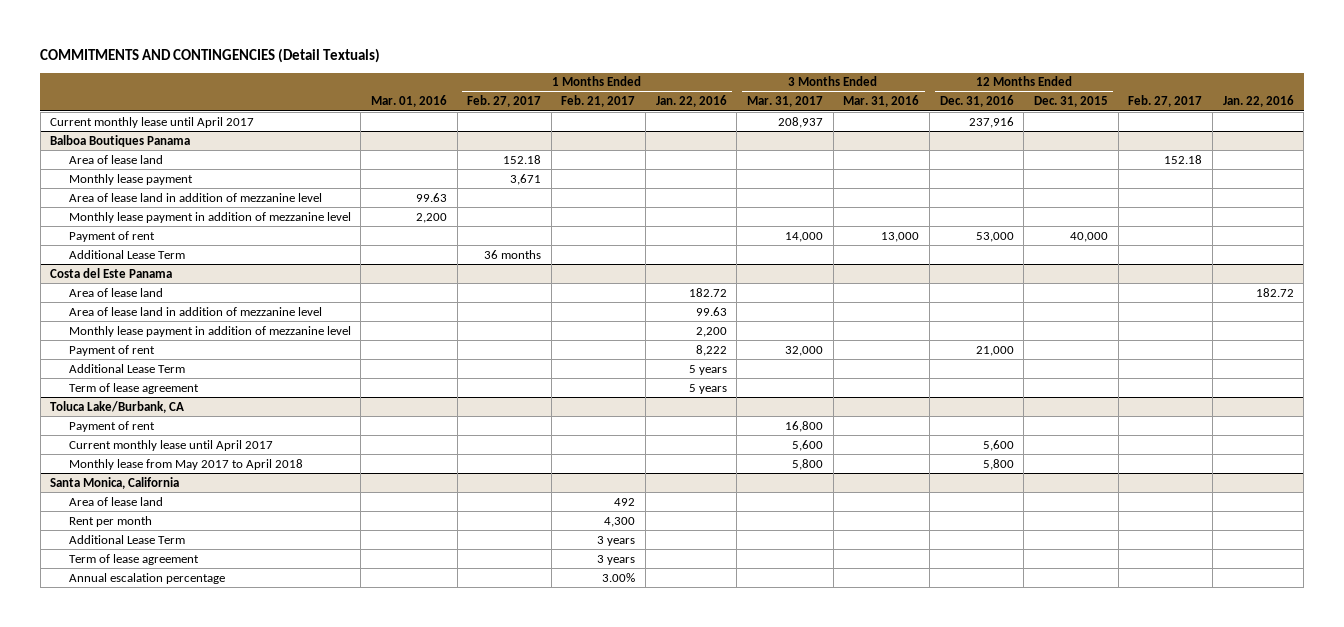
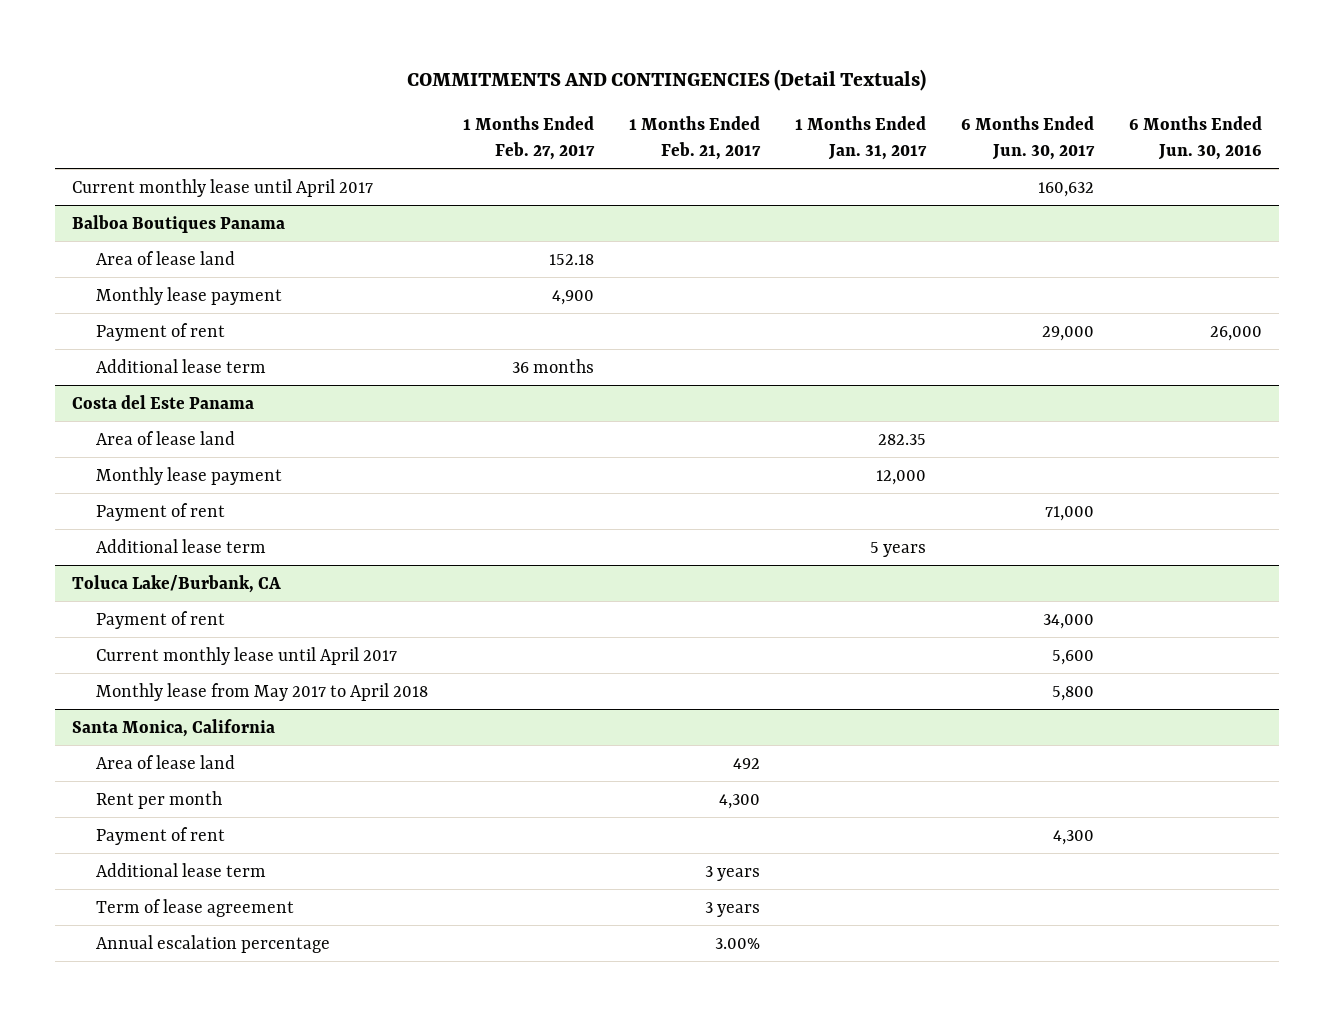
- | Mar. 01, 2016 | 1 Months Ended Feb. 27, 2017 | 1 Months Ended Feb. 21, 2017 | 1 Months Ended Jan. 22, 2016 | 3 Months Ended Mar. 31, 2017 | 3 Months Ended Mar. 31, 2016 | 12 Months Ended Dec. 31, 2016 | 12 Months Ended Dec. 31, 2015 | Feb. 27, 2017 | Jan. 22, 2016
+ | 1 Months Ended Feb. 27, 2017 | 1 Months Ended Feb. 21, 2017 | 1 Months Ended Jan. 31, 2017 | 6 Months Ended Jun. 30, 2017 | 6 Months Ended Jun. 30, 2016
@ Balboa Boutiques Panama
- Monthly lease payment | | 3,671 | | | | | | | |
- Area of lease land in addition of mezzanine level | 99.63 | | | | | | | | |
- Monthly lease payment in addition of mezzanine level | 2,200 | | | | | | | | |
+ Monthly lease payment | 4,900 | | | |
- Additional Lease Term | | 36 months | | | | | | | |
+ Additional lease term | 36 months | | | |
@ Costa del Este Panama
- Area of lease land in addition of mezzanine level | | | | 99.63 | | | | | |
- Monthly lease payment in addition of mezzanine level | | | | 2,200 | | | | | |
+ Monthly lease payment | | | 12,000 | |
- Additional Lease Term | | | | 5 years | | | | | |
- Term of lease agreement | | | | 5 years | | | | | |
+ Additional lease term | | | 5 years | |
@ Santa Monica, California
- Additional Lease Term | | | 3 years | | | | | | |
+ Payment of rent | | | | 4,300 |
+ Additional lease term | | 3 years | | |

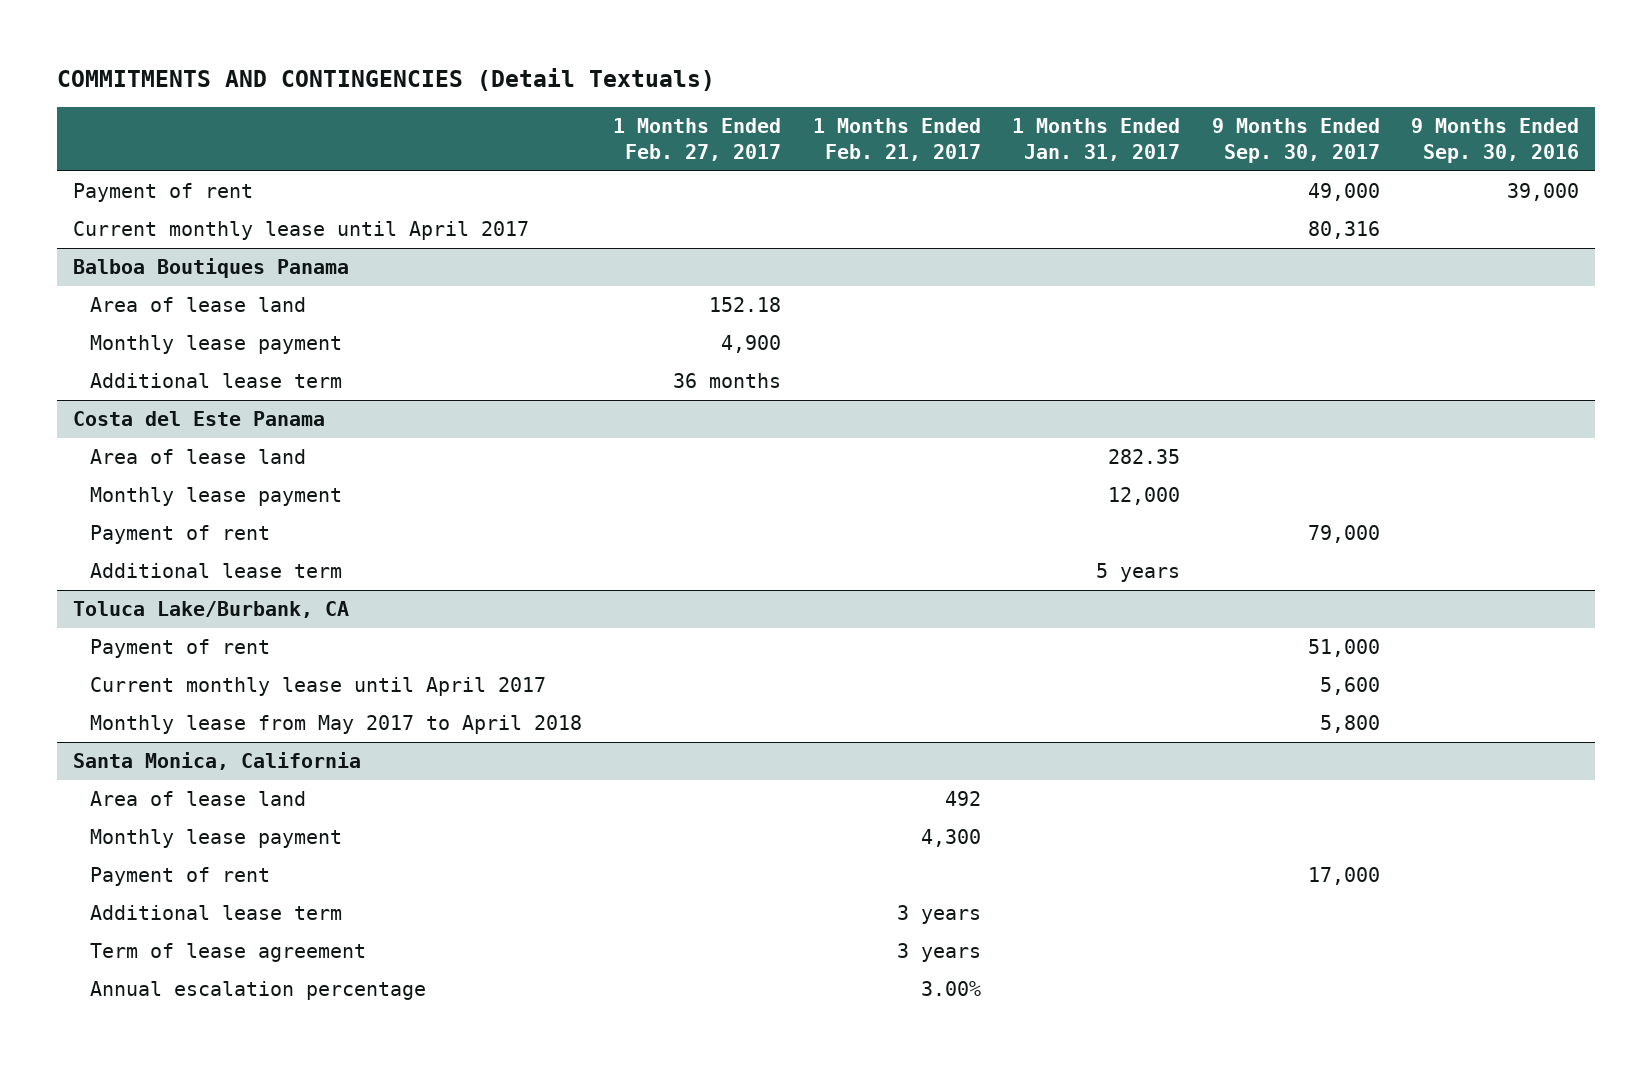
- | 1 Months Ended Feb. 27, 2017 | 1 Months Ended Feb. 21, 2017 | 1 Months Ended Jan. 31, 2017 | 6 Months Ended Jun. 30, 2017 | 6 Months Ended Jun. 30, 2016
+ | 1 Months Ended Feb. 27, 2017 | 1 Months Ended Feb. 21, 2017 | 1 Months Ended Jan. 31, 2017 | 9 Months Ended Sep. 30, 2017 | 9 Months Ended Sep. 30, 2016
+ Payment of rent | | | | 49,000 | 39,000
@ Balboa Boutiques Panama
- Payment of rent | | | | 29,000 | 26,000
@ Santa Monica, California
- Rent per month | | 4,300 | | |
+ Monthly lease payment | | 4,300 | | |

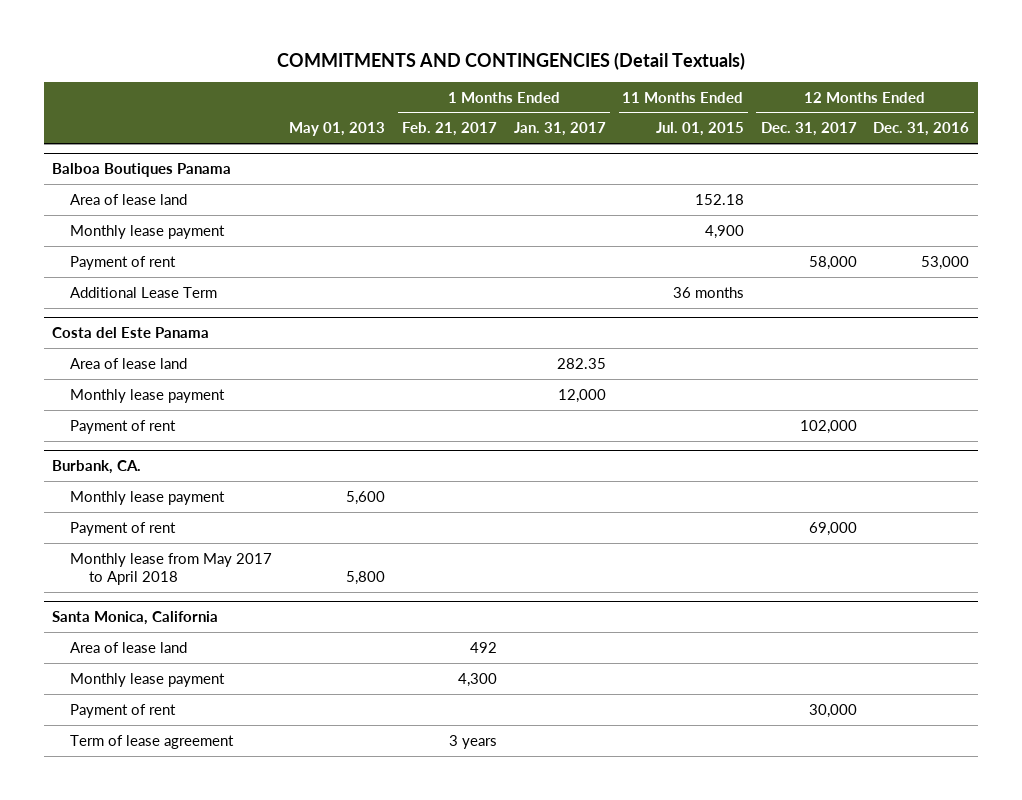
- | 1 Months Ended Feb. 27, 2017 | 1 Months Ended Feb. 21, 2017 | 1 Months Ended Jan. 31, 2017 | 9 Months Ended Sep. 30, 2017 | 9 Months Ended Sep. 30, 2016
+ | May 01, 2013 | 1 Months Ended Feb. 21, 2017 | 1 Months Ended Jan. 31, 2017 | 11 Months Ended Jul. 01, 2015 | 12 Months Ended Dec. 31, 2017 | 12 Months Ended Dec. 31, 2016
- Payment of rent | | | | 49,000 | 39,000
- Current monthly lease until April 2017 | | | | 80,316 |
@ Balboa Boutiques Panama
- Additional lease term | 36 months | | | |
+ Payment of rent | | | | | 58,000 | 53,000
+ Additional Lease Term | | | | 36 months | |
@ Costa del Este Panama
- Additional lease term | | | 5 years | |
- Toluca Lake/Burbank, CA
+ Burbank, CA.
+ Monthly lease payment | 5,600 | | | | |
- Current monthly lease until April 2017 | | | | 5,600 |
@ Santa Monica, California
- Additional lease term | | 3 years | | |
- Annual escalation percentage | | 3.00% | | |

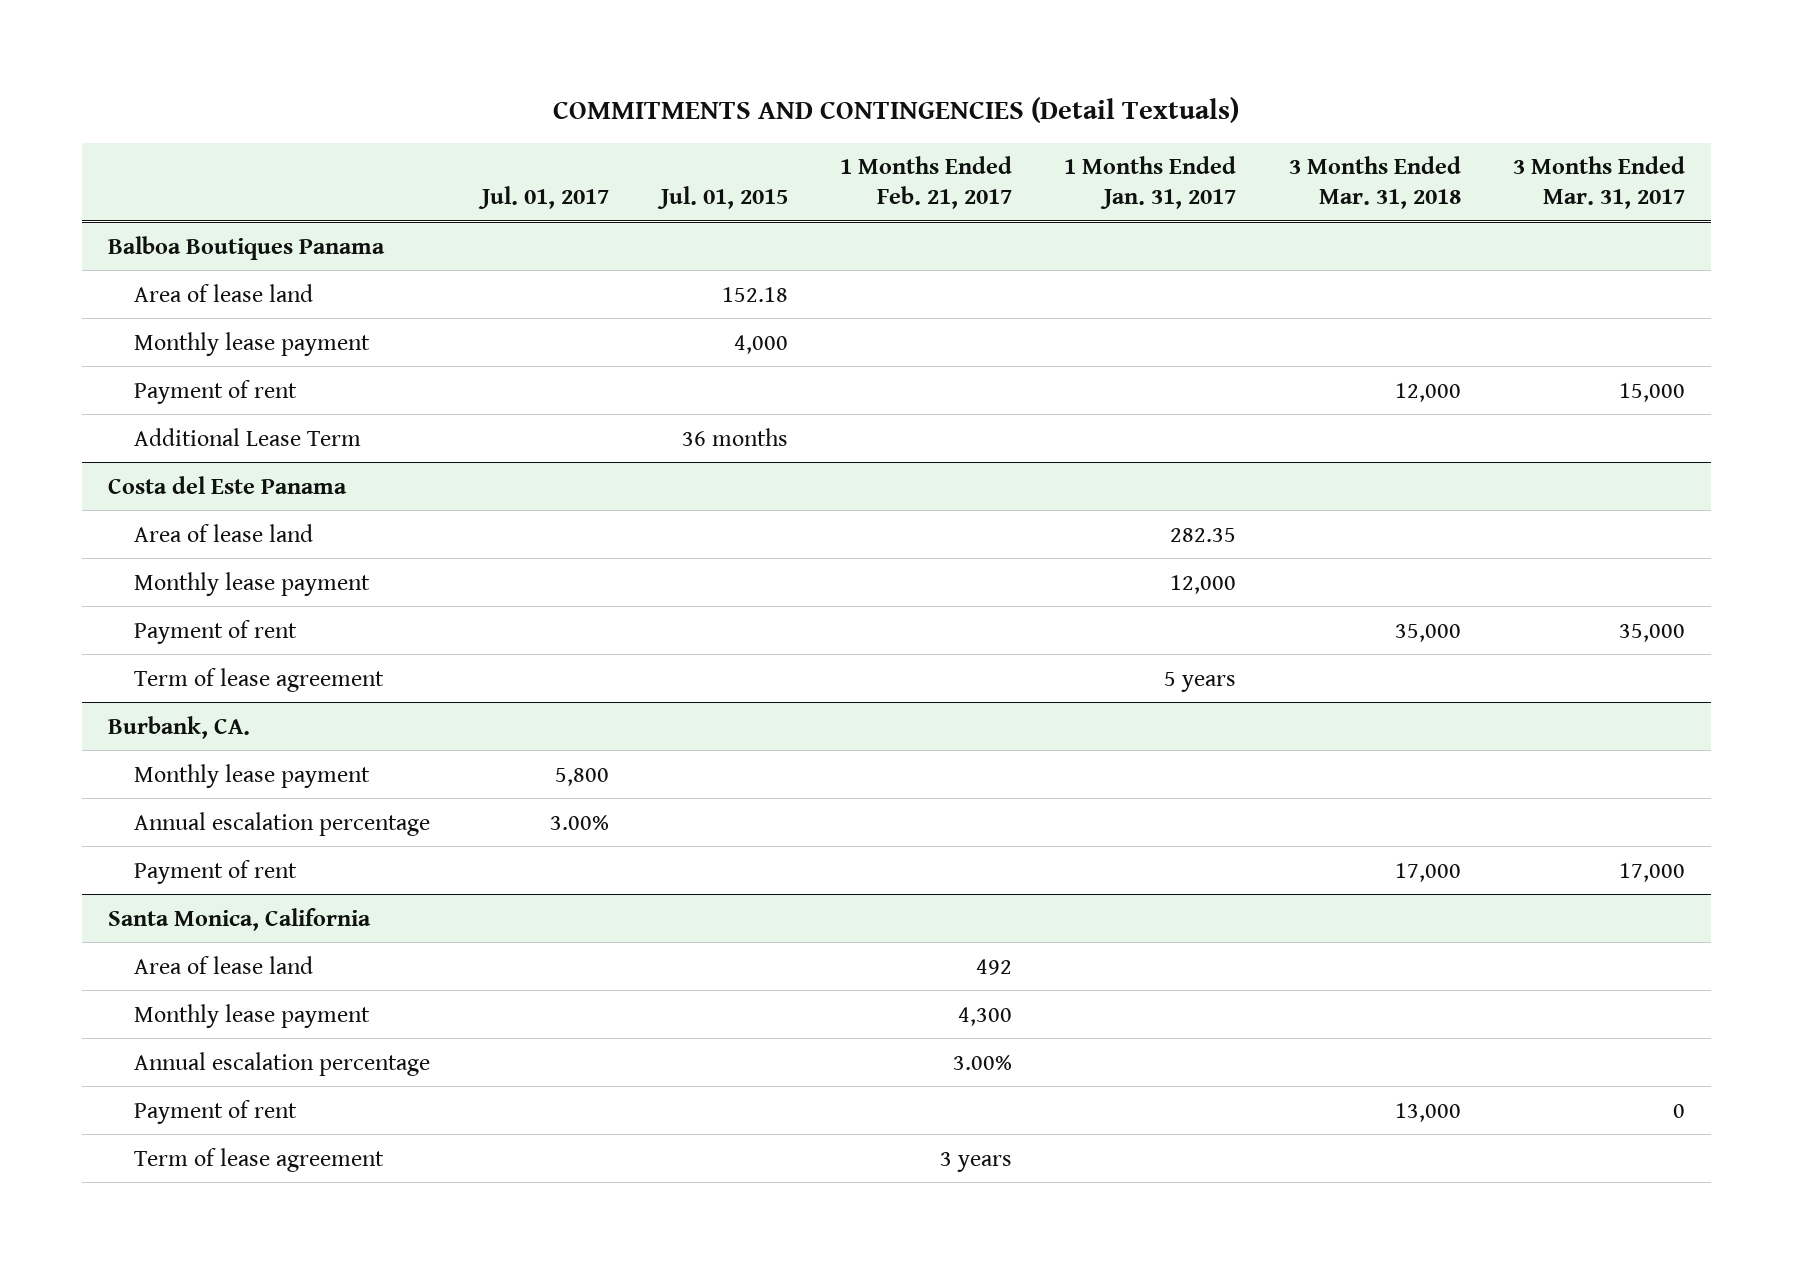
- | May 01, 2013 | 1 Months Ended Feb. 21, 2017 | 1 Months Ended Jan. 31, 2017 | 11 Months Ended Jul. 01, 2015 | 12 Months Ended Dec. 31, 2017 | 12 Months Ended Dec. 31, 2016
+ | Jul. 01, 2017 | Jul. 01, 2015 | 1 Months Ended Feb. 21, 2017 | 1 Months Ended Jan. 31, 2017 | 3 Months Ended Mar. 31, 2018 | 3 Months Ended Mar. 31, 2017
@ Costa del Este Panama
+ Term of lease agreement | | | | 5 years | |
@ Burbank, CA.
+ Annual escalation percentage | 3.00% | | | | |
- Monthly lease from May 2017 to April 2018 | 5,800 | | | | |
@ Santa Monica, California
+ Annual escalation percentage | | | 3.00% | | |

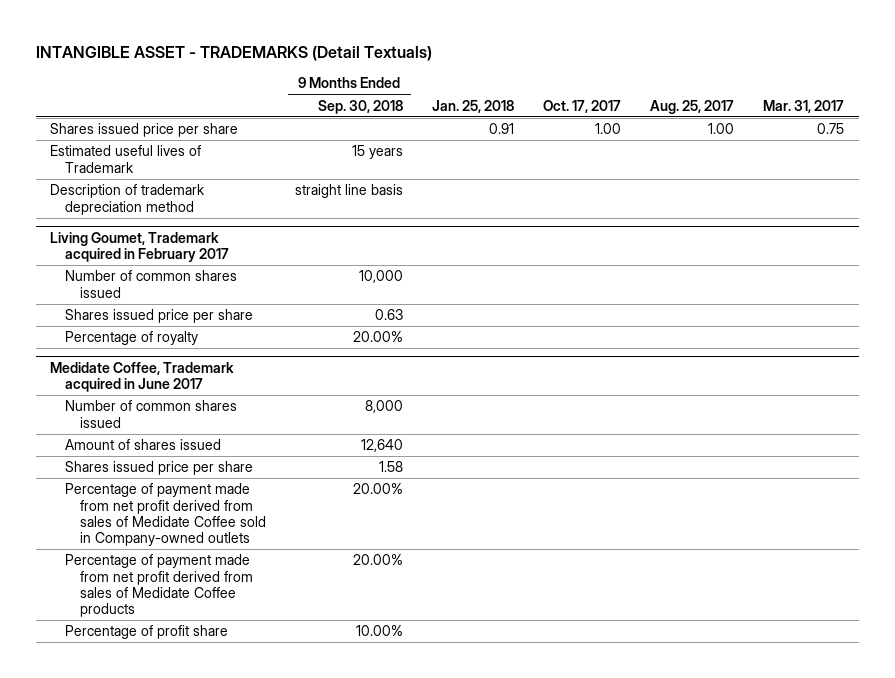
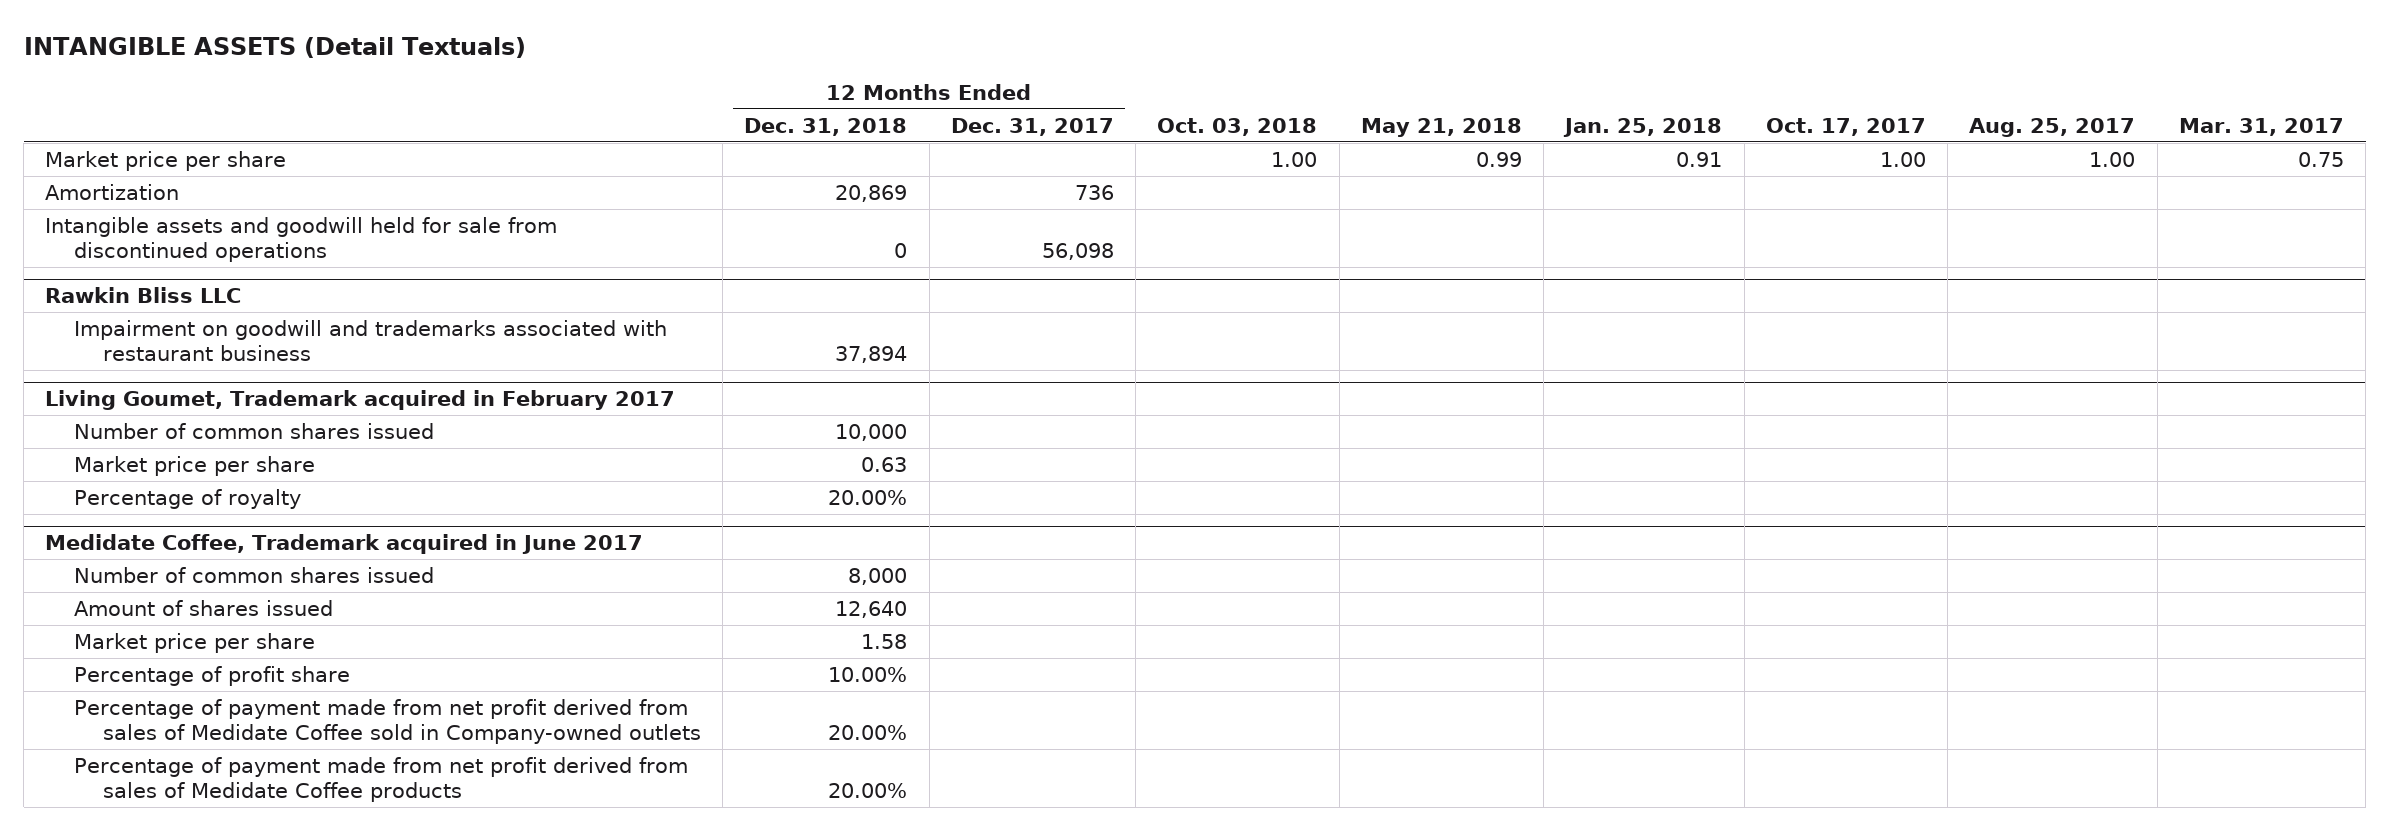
- INTANGIBLE ASSET - TRADEMARKS (Detail Textuals)
+ INTANGIBLE ASSETS (Detail Textuals)
- | 9 Months Ended Sep. 30, 2018 | Jan. 25, 2018 | Oct. 17, 2017 | Aug. 25, 2017 | Mar. 31, 2017
+ | 12 Months Ended Dec. 31, 2018 | 12 Months Ended Dec. 31, 2017 | Oct. 03, 2018 | May 21, 2018 | Jan. 25, 2018 | Oct. 17, 2017 | Aug. 25, 2017 | Mar. 31, 2017
- Shares issued price per share | | 0.91 | 1.00 | 1.00 | 0.75
- Estimated useful lives of Trademark | 15 years | | | |
- Description of trademark depreciation method | straight line basis | | | |
+ Market price per share | | | 1.00 | 0.99 | 0.91 | 1.00 | 1.00 | 0.75
+ Amortization | 20,869 | 736 | | | | | |
+ Intangible assets and goodwill held for sale from discontinued operations | 0 | 56,098 | | | | | |
+ Rawkin Bliss LLC
+ Impairment on goodwill and trademarks associated with restaurant business | 37,894 | | | | | | |
@ Living Goumet, Trademark acquired in February 2017
- Shares issued price per share | 0.63 | | | |
+ Market price per share | 0.63 | | | | | | |
@ Medidate Coffee, Trademark acquired in June 2017
- Shares issued price per share | 1.58 | | | |
+ Market price per share | 1.58 | | | | | | |
moved up: Percentage of profit share | 10.00% | | | | | | |

